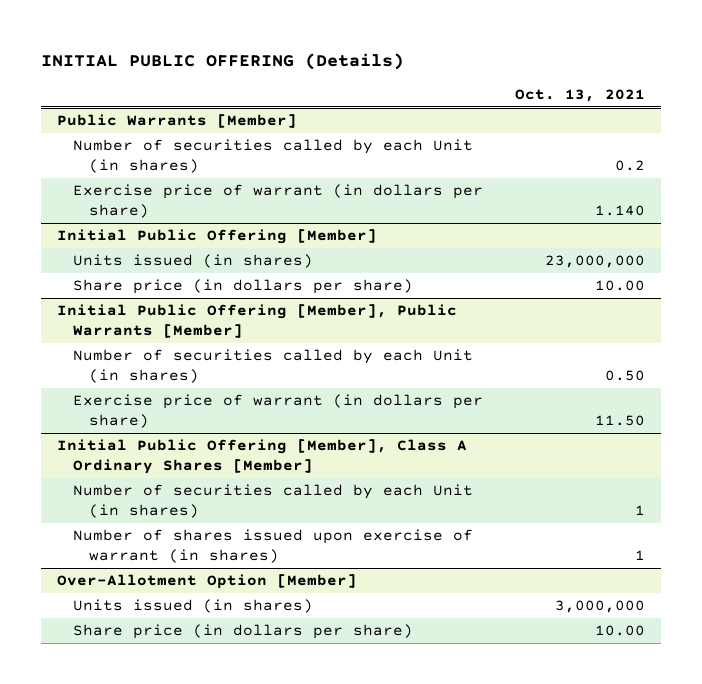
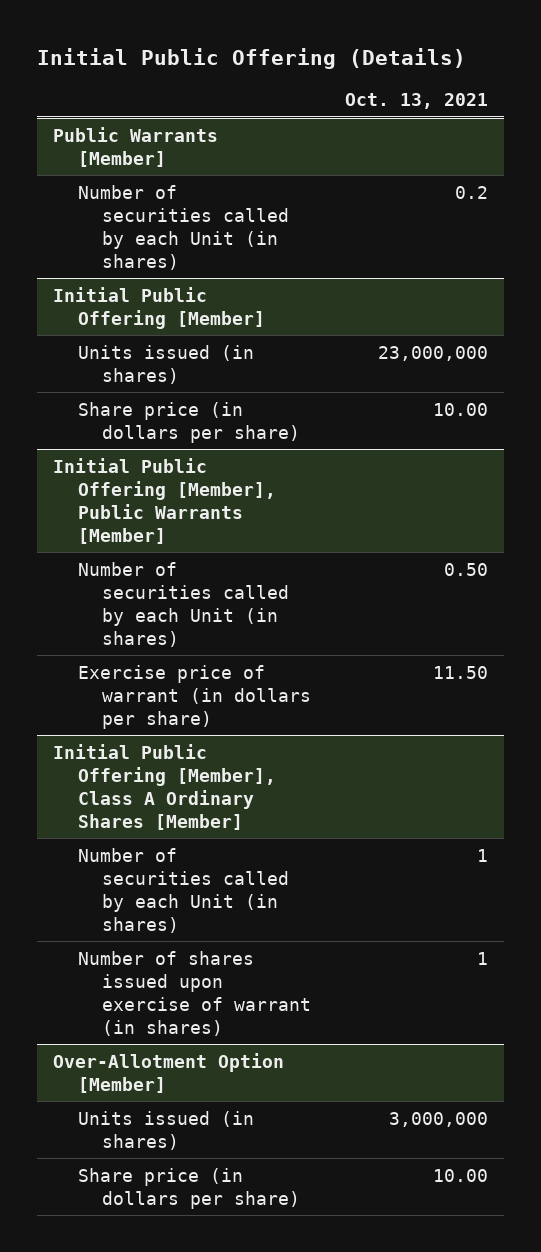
- INITIAL PUBLIC OFFERING (Details)
+ Initial Public Offering (Details)
@ Public Warrants [Member]
- Exercise price of warrant (in dollars per share) | 1.140

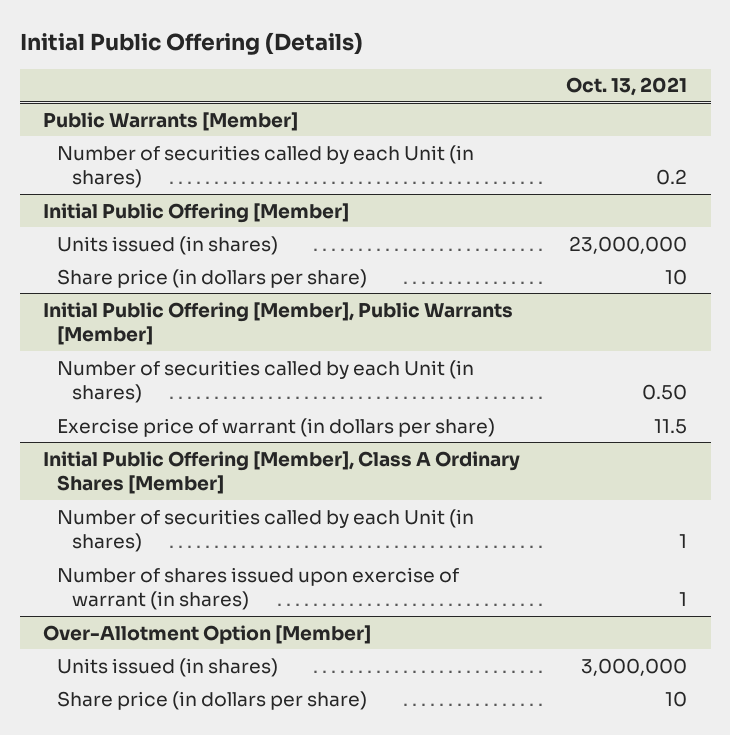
@ Initial Public Offering [Member]
- Share price (in dollars per share) | 10.00
+ Share price (in dollars per share) | 10
@ Initial Public Offering [Member], Public Warrants [Member]
- Exercise price of warrant (in dollars per share) | 11.50
+ Exercise price of warrant (in dollars per share) | 11.5
@ Over-Allotment Option [Member]
- Share price (in dollars per share) | 10.00
+ Share price (in dollars per share) | 10

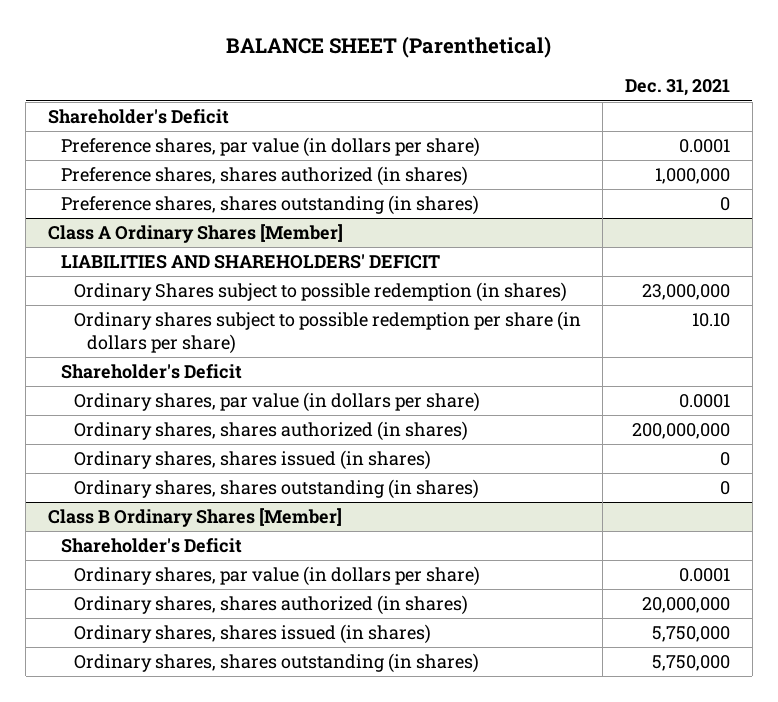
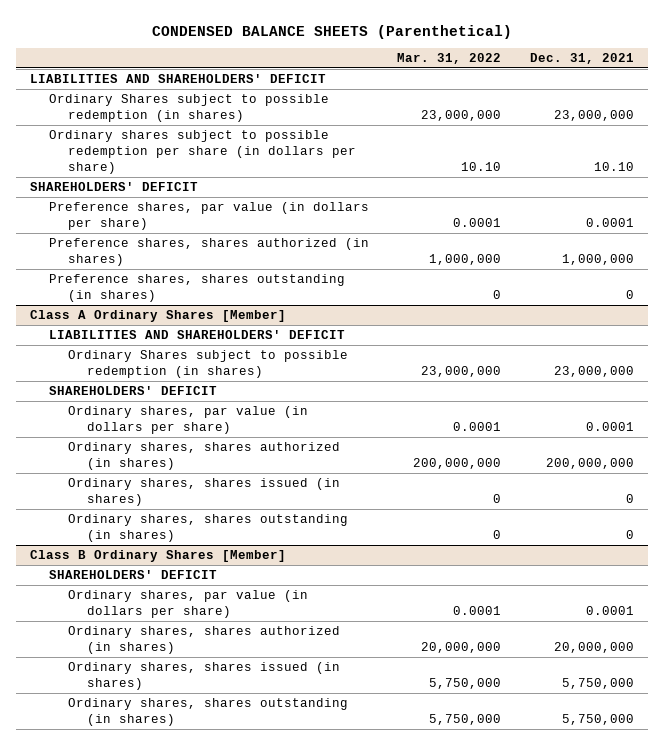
- BALANCE SHEET (Parenthetical)
+ CONDENSED BALANCE SHEETS (Parenthetical)
- | Dec. 31, 2021
+ | Mar. 31, 2022 | Dec. 31, 2021
- Shareholder's Deficit
+ LIABILITIES AND SHAREHOLDERS' DEFICIT
+ Ordinary Shares subject to possible redemption (in shares) | 23,000,000 | 23,000,000
+ Ordinary shares subject to possible redemption per share (in dollars per share) | 10.10 | 10.10
+ SHAREHOLDERS' DEFICIT
@ Class A Ordinary Shares [Member]
- Ordinary shares subject to possible redemption per share (in dollars per share) | 10.10
- Shareholder's Deficit
+ SHAREHOLDERS' DEFICIT
@ Class B Ordinary Shares [Member]
- Shareholder's Deficit
+ SHAREHOLDERS' DEFICIT

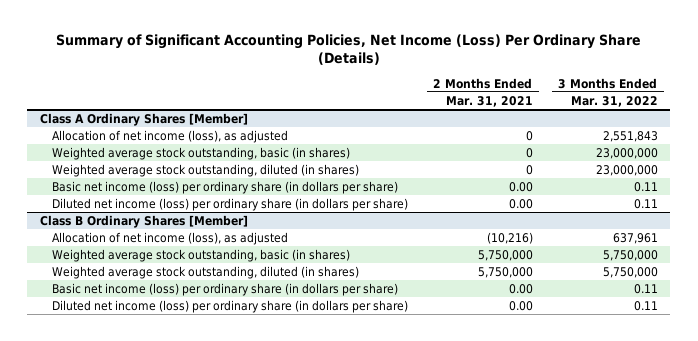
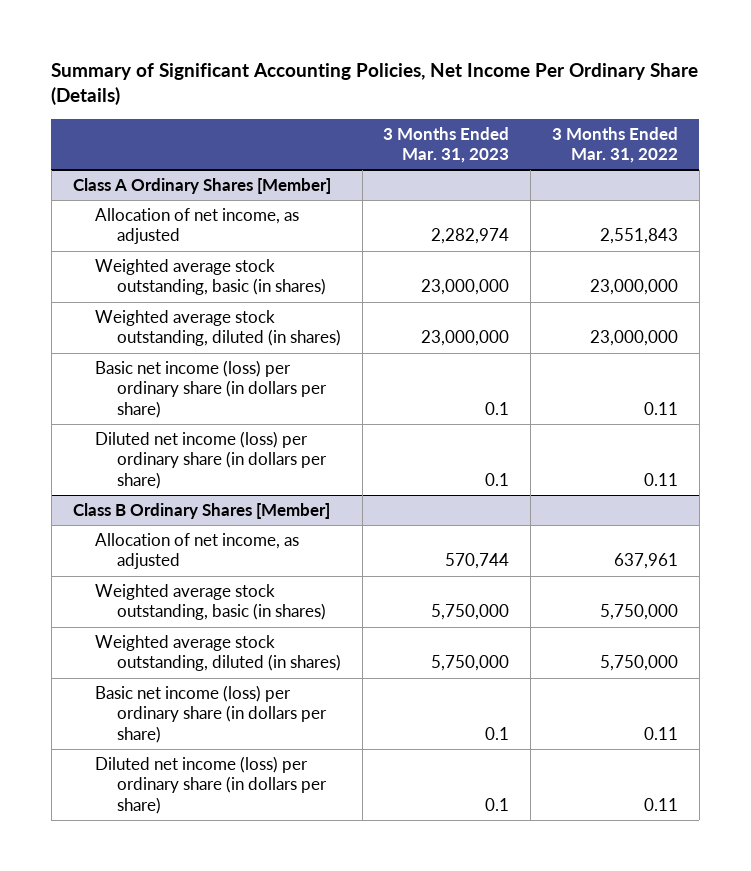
- Summary of Significant Accounting Policies, Net Income (Loss) Per Ordinary Share (Details)
+ Summary of Significant Accounting Policies, Net Income Per Ordinary Share (Details)
- | 2 Months Ended Mar. 31, 2021 | 3 Months Ended Mar. 31, 2022
+ | 3 Months Ended Mar. 31, 2023 | 3 Months Ended Mar. 31, 2022
@ Class A Ordinary Shares [Member]
- Allocation of net income (loss), as adjusted | 0 | 2,551,843
+ Allocation of net income, as adjusted | 2,282,974 | 2,551,843
@ Class B Ordinary Shares [Member]
- Allocation of net income (loss), as adjusted | (10,216) | 637,961
+ Allocation of net income, as adjusted | 570,744 | 637,961

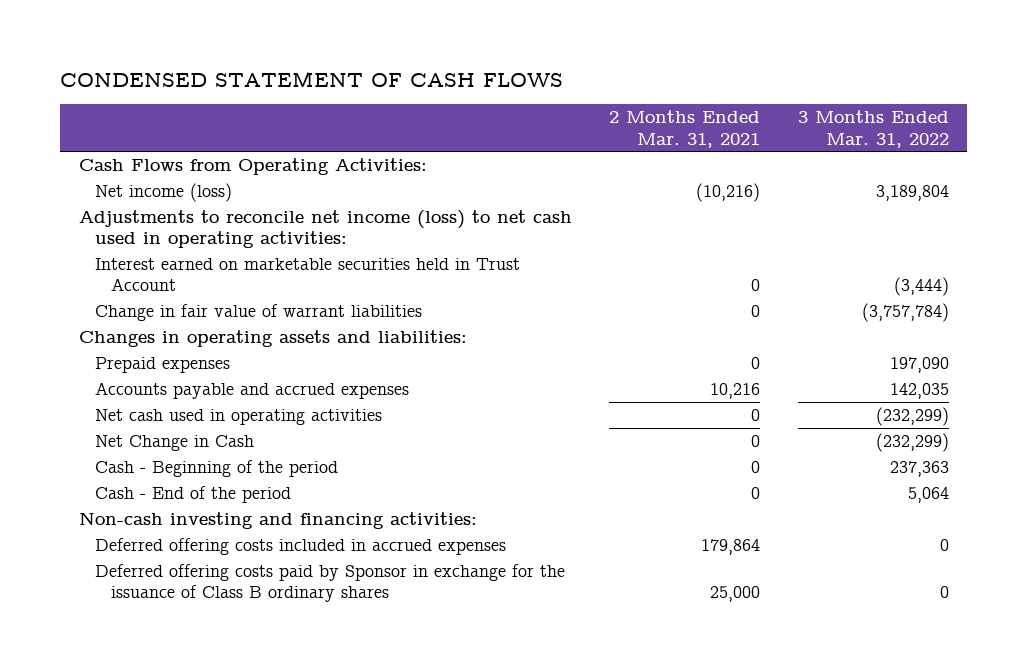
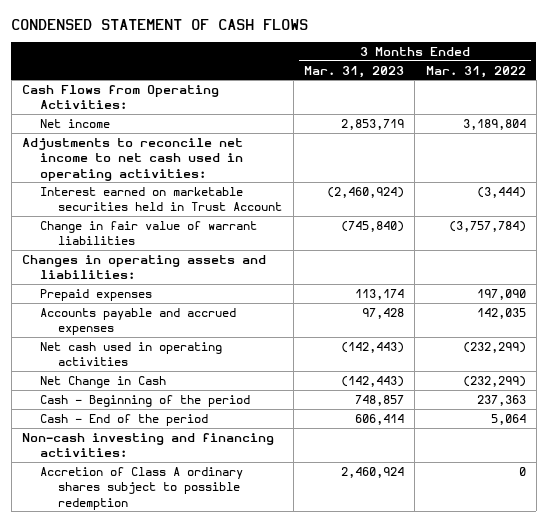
- | 2 Months Ended Mar. 31, 2021 | 3 Months Ended Mar. 31, 2022
+ | 3 Months Ended Mar. 31, 2023 | 3 Months Ended Mar. 31, 2022
- Net income (loss) | (10,216) | 3,189,804
- Adjustments to reconcile net income (loss) to net cash used in operating activities:
+ Net income | 2,853,719 | 3,189,804
+ Adjustments to reconcile net income to net cash used in operating activities:
- Deferred offering costs included in accrued expenses | 179,864 | 0
- Deferred offering costs paid by Sponsor in exchange for the issuance of Class B ordinary shares | 25,000 | 0
+ Accretion of Class A ordinary shares subject to possible redemption | 2,460,924 | 0

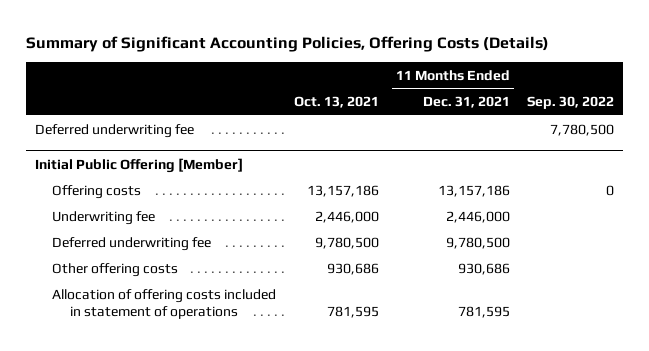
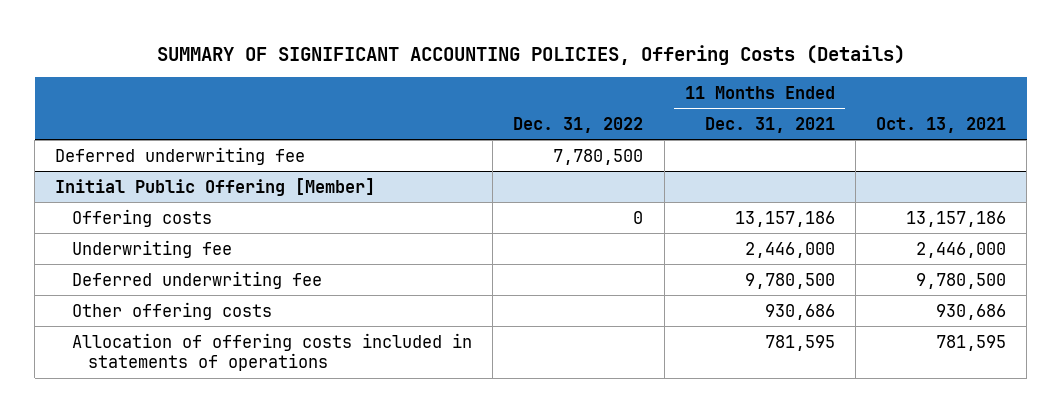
- Summary of Significant Accounting Policies, Offering Costs (Details)
+ SUMMARY OF SIGNIFICANT ACCOUNTING POLICIES, Offering Costs (Details)
- | Oct. 13, 2021 | 11 Months Ended Dec. 31, 2021 | Sep. 30, 2022
+ | Dec. 31, 2022 | 11 Months Ended Dec. 31, 2021 | Oct. 13, 2021
@ Initial Public Offering [Member]
- Allocation of offering costs included in statement of operations | 781,595 | 781,595 |
+ Allocation of offering costs included in statements of operations | | 781,595 | 781,595

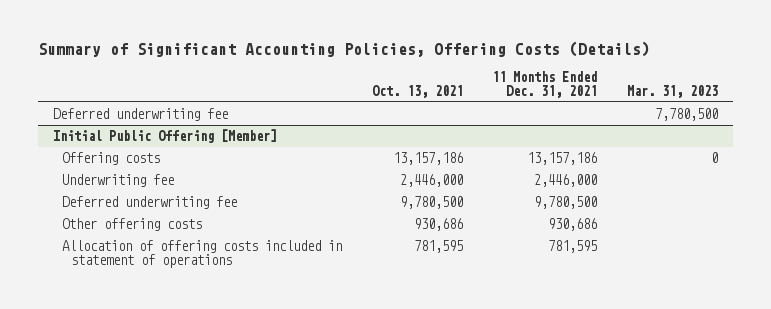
- SUMMARY OF SIGNIFICANT ACCOUNTING POLICIES, Offering Costs (Details)
+ Summary of Significant Accounting Policies, Offering Costs (Details)
- | Dec. 31, 2022 | 11 Months Ended Dec. 31, 2021 | Oct. 13, 2021
+ | Oct. 13, 2021 | 11 Months Ended Dec. 31, 2021 | Mar. 31, 2023
@ Initial Public Offering [Member]
- Allocation of offering costs included in statements of operations | | 781,595 | 781,595
+ Allocation of offering costs included in statement of operations | 781,595 | 781,595 |

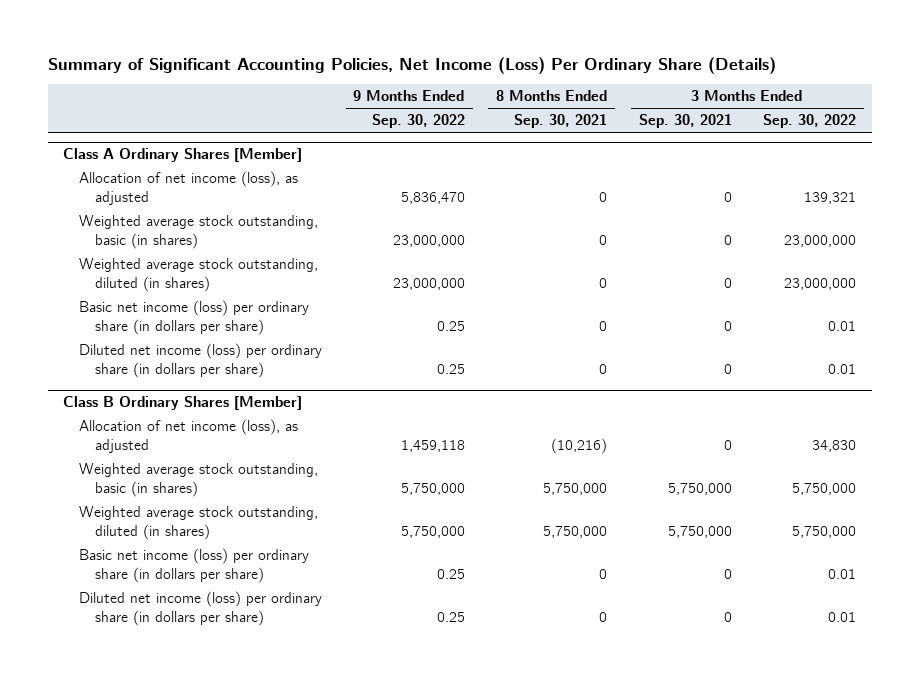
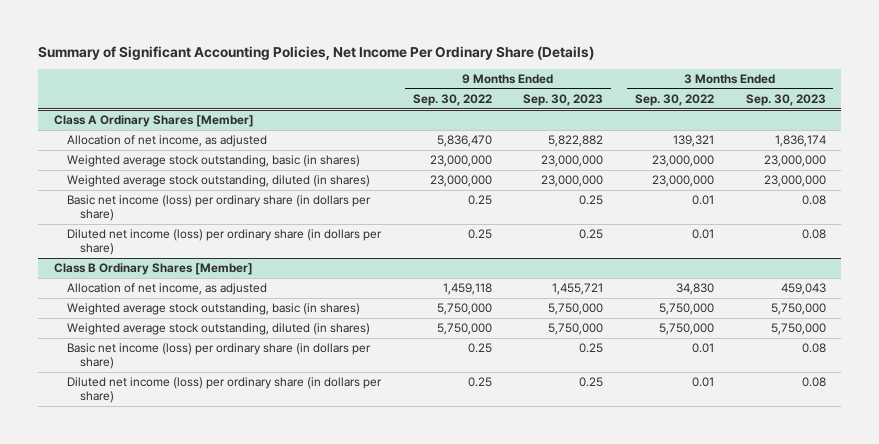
- Summary of Significant Accounting Policies, Net Income (Loss) Per Ordinary Share (Details)
+ Summary of Significant Accounting Policies, Net Income Per Ordinary Share (Details)
- | 9 Months Ended Sep. 30, 2022 | 8 Months Ended Sep. 30, 2021 | 3 Months Ended Sep. 30, 2021 | 3 Months Ended Sep. 30, 2022
+ | 9 Months Ended Sep. 30, 2022 | 9 Months Ended Sep. 30, 2023 | 3 Months Ended Sep. 30, 2022 | 3 Months Ended Sep. 30, 2023
@ Class A Ordinary Shares [Member]
- Allocation of net income (loss), as adjusted | 5,836,470 | 0 | 0 | 139,321
+ Allocation of net income, as adjusted | 5,836,470 | 5,822,882 | 139,321 | 1,836,174
@ Class B Ordinary Shares [Member]
- Allocation of net income (loss), as adjusted | 1,459,118 | (10,216) | 0 | 34,830
+ Allocation of net income, as adjusted | 1,459,118 | 1,455,721 | 34,830 | 459,043

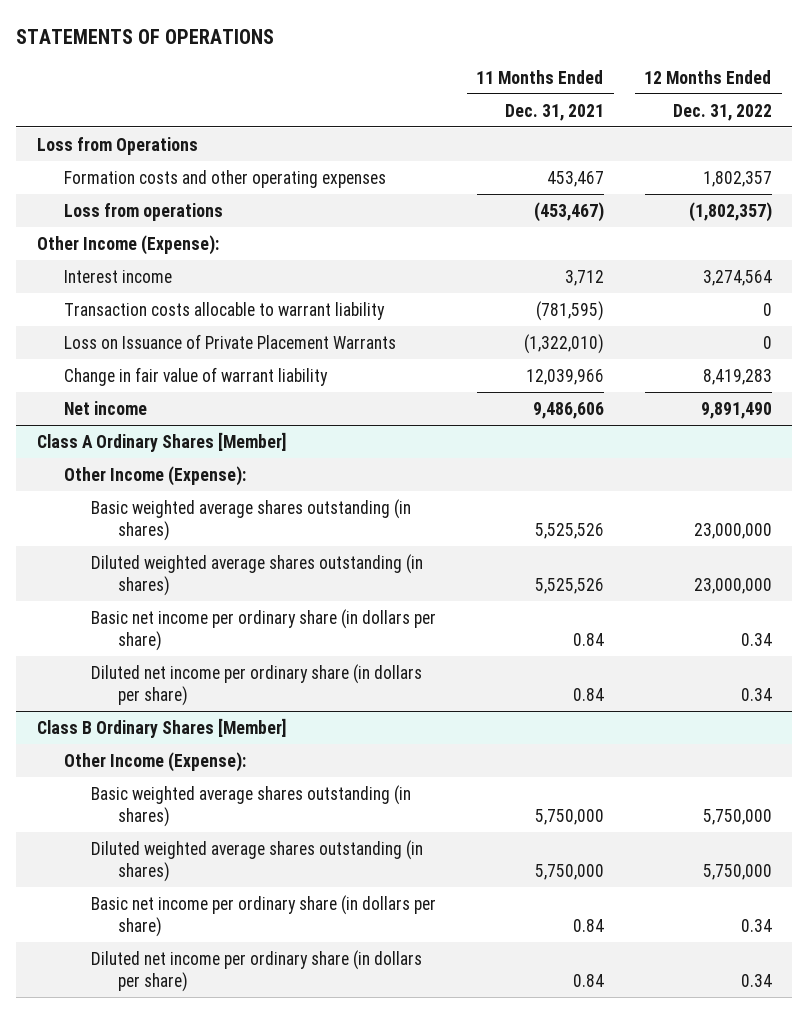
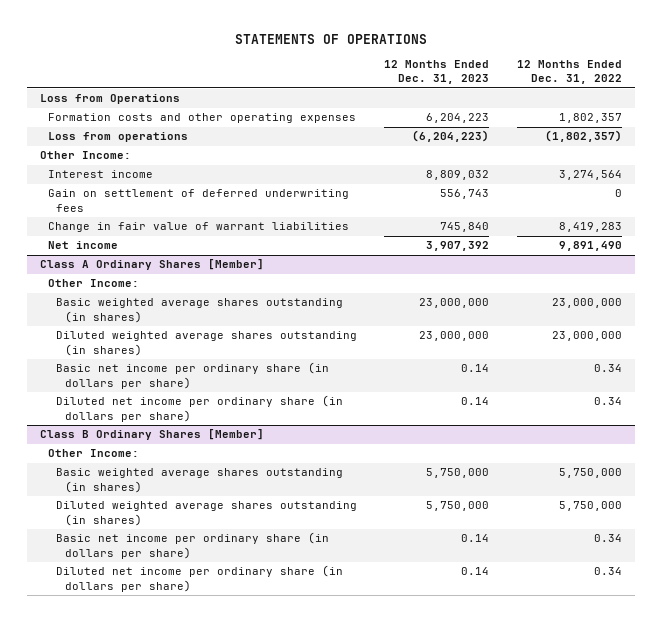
- | 11 Months Ended Dec. 31, 2021 | 12 Months Ended Dec. 31, 2022
+ | 12 Months Ended Dec. 31, 2023 | 12 Months Ended Dec. 31, 2022
- Other Income (Expense):
+ Other Income:
- Transaction costs allocable to warrant liability | (781,595) | 0
- Loss on Issuance of Private Placement Warrants | (1,322,010) | 0
- Change in fair value of warrant liability | 12,039,966 | 8,419,283
+ Gain on settlement of deferred underwriting fees | 556,743 | 0
+ Change in fair value of warrant liabilities | 745,840 | 8,419,283
@ Class A Ordinary Shares [Member]
- Other Income (Expense):
+ Other Income:
@ Class B Ordinary Shares [Member]
- Other Income (Expense):
+ Other Income:

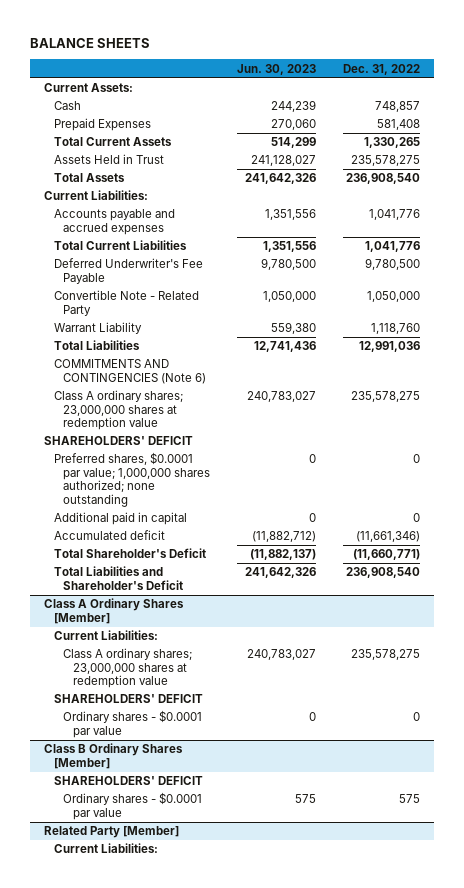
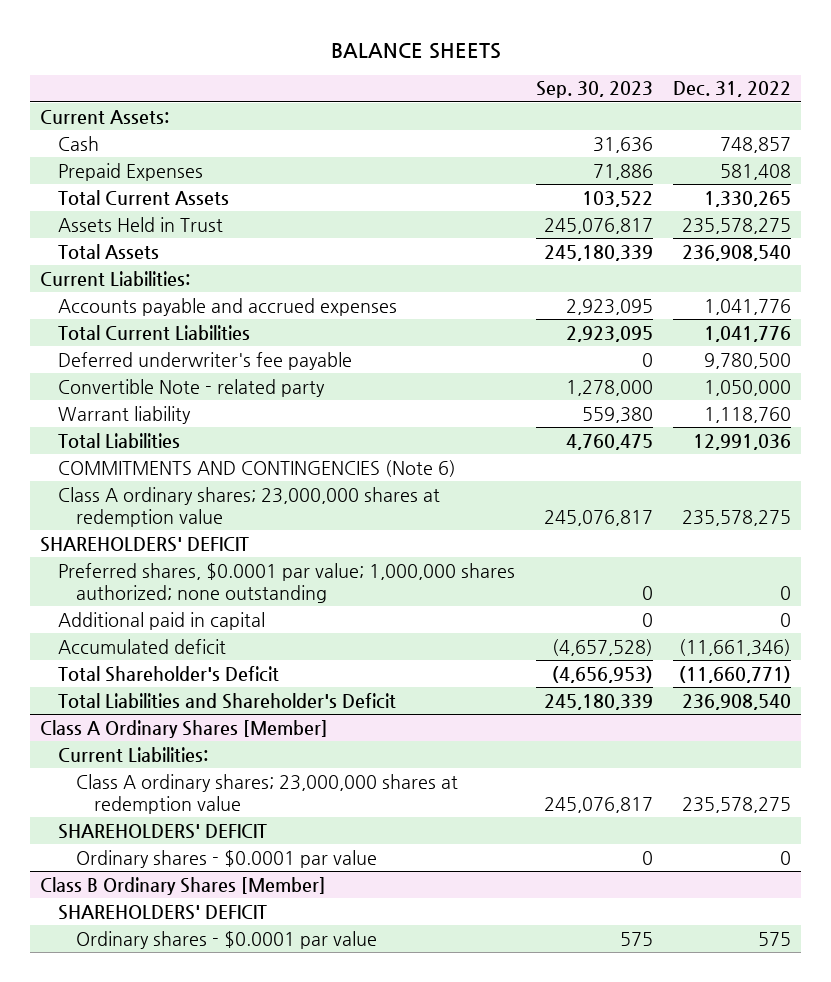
- | Jun. 30, 2023 | Dec. 31, 2022
+ | Sep. 30, 2023 | Dec. 31, 2022
- Deferred Underwriter's Fee Payable | 9,780,500 | 9,780,500
- Convertible Note - Related Party | 1,050,000 | 1,050,000
- Warrant Liability | 559,380 | 1,118,760
+ Deferred underwriter's fee payable | 0 | 9,780,500
+ Convertible Note - related party | 1,278,000 | 1,050,000
+ Warrant liability | 559,380 | 1,118,760
- Related Party [Member]
- Current Liabilities:

